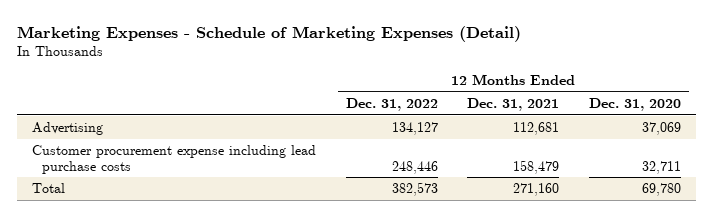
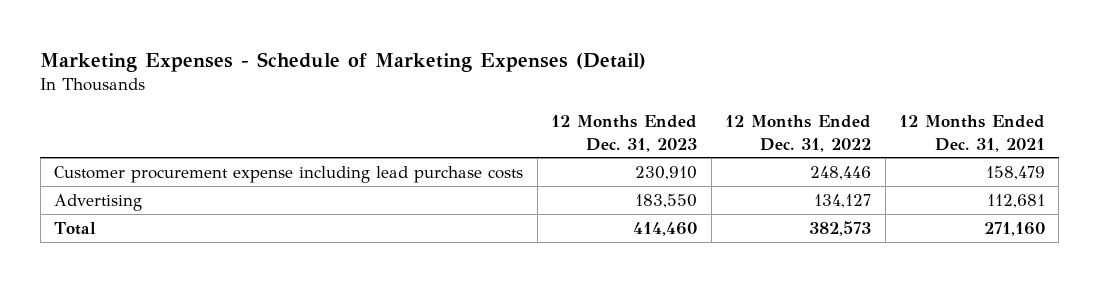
- | 12 Months Ended Dec. 31, 2022 | 12 Months Ended Dec. 31, 2021 | 12 Months Ended Dec. 31, 2020
+ | 12 Months Ended Dec. 31, 2023 | 12 Months Ended Dec. 31, 2022 | 12 Months Ended Dec. 31, 2021
moved down: Advertising | 183,550 | 134,127 | 112,681

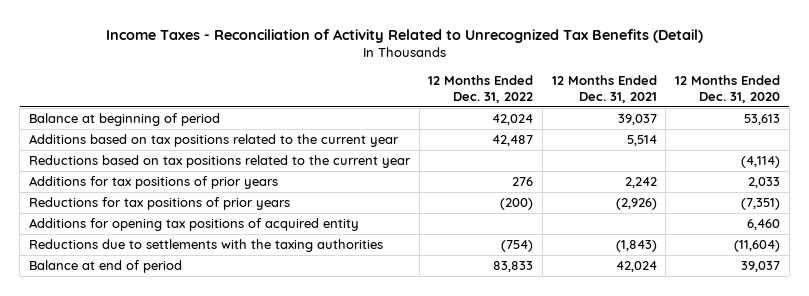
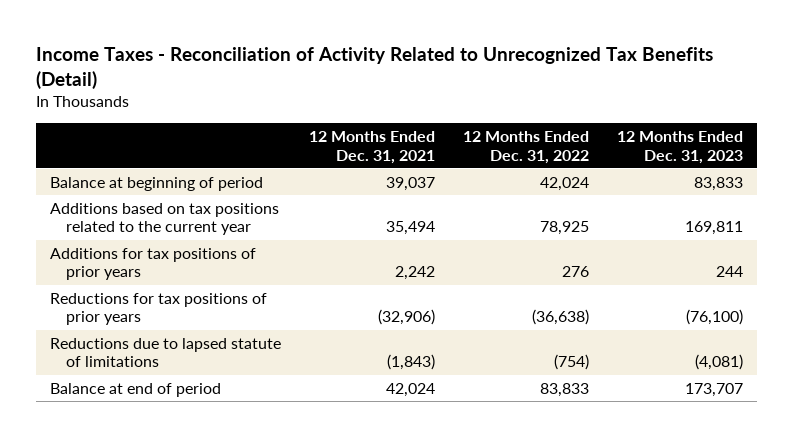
- | 12 Months Ended Dec. 31, 2022 | 12 Months Ended Dec. 31, 2021 | 12 Months Ended Dec. 31, 2020
+ | 12 Months Ended Dec. 31, 2021 | 12 Months Ended Dec. 31, 2022 | 12 Months Ended Dec. 31, 2023
- Additions based on tax positions related to the current year | 42,487 | 5,514 |
- Reductions based on tax positions related to the current year | | | (4,114)
+ Additions based on tax positions related to the current year | 35,494 | 78,925 | 169,811
- Reductions for tax positions of prior years | (200) | (2,926) | (7,351)
- Additions for opening tax positions of acquired entity | | | 6,460
- Reductions due to settlements with the taxing authorities | (754) | (1,843) | (11,604)
+ Reductions for tax positions of prior years | (32,906) | (36,638) | (76,100)
+ Reductions due to lapsed statute of limitations | (1,843) | (754) | (4,081)

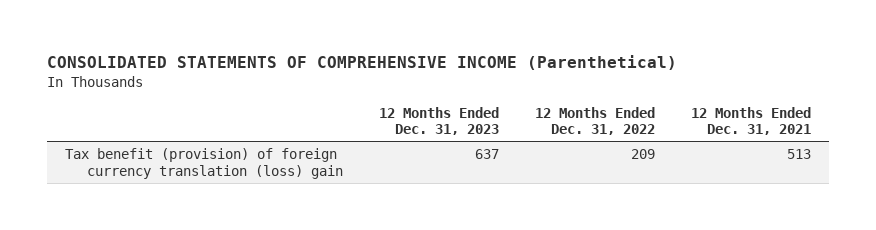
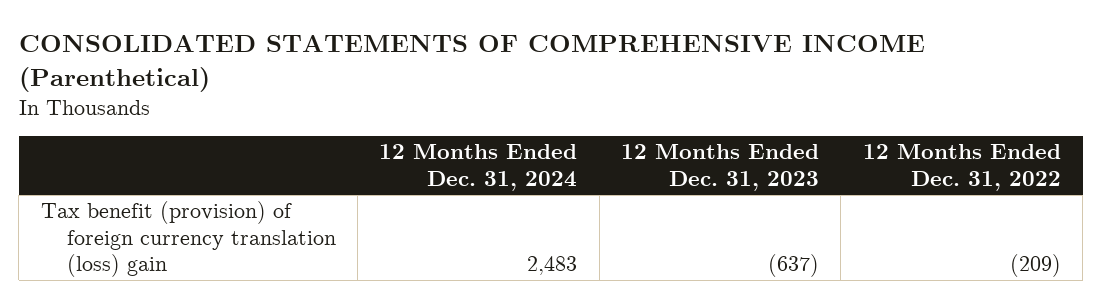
- | 12 Months Ended Dec. 31, 2023 | 12 Months Ended Dec. 31, 2022 | 12 Months Ended Dec. 31, 2021
+ | 12 Months Ended Dec. 31, 2024 | 12 Months Ended Dec. 31, 2023 | 12 Months Ended Dec. 31, 2022
- Tax benefit (provision) of foreign currency translation (loss) gain | 637 | 209 | 513
+ Tax benefit (provision) of foreign currency translation (loss) gain | 2,483 | (637) | (209)

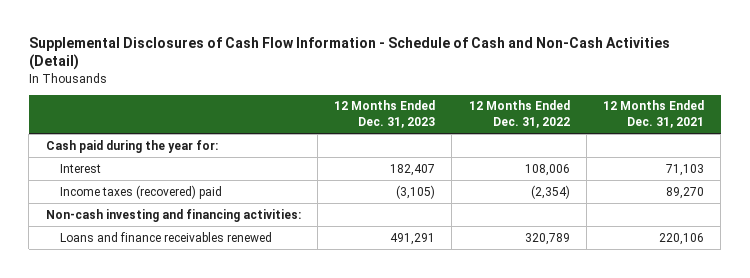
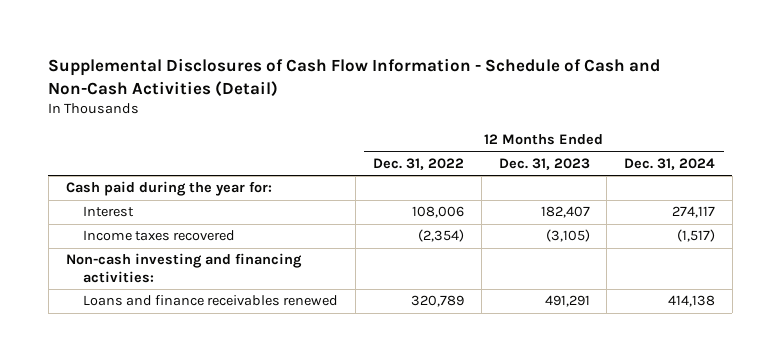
- | 12 Months Ended Dec. 31, 2023 | 12 Months Ended Dec. 31, 2022 | 12 Months Ended Dec. 31, 2021
+ | 12 Months Ended Dec. 31, 2022 | 12 Months Ended Dec. 31, 2023 | 12 Months Ended Dec. 31, 2024
- Income taxes (recovered) paid | (3,105) | (2,354) | 89,270
+ Income taxes recovered | (2,354) | (3,105) | (1,517)

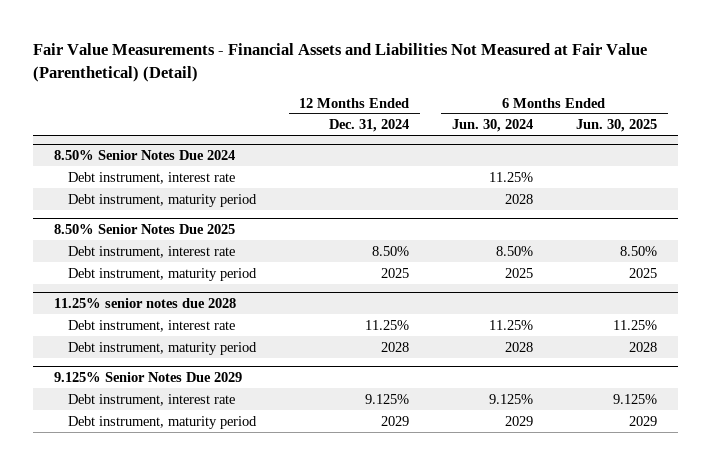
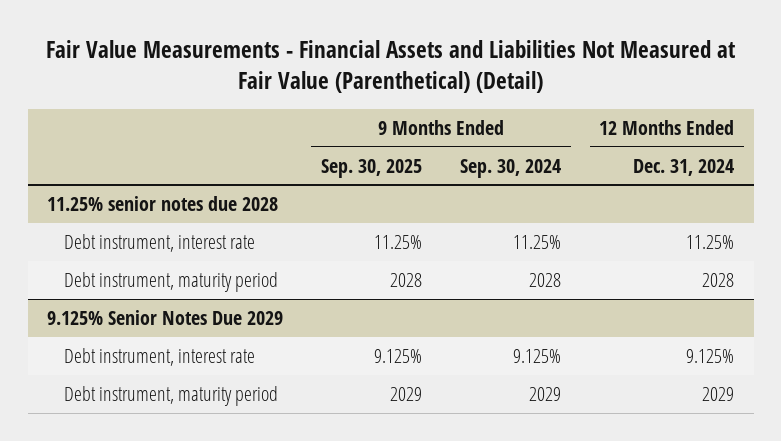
- | 12 Months Ended Dec. 31, 2024 | 6 Months Ended Jun. 30, 2024 | 6 Months Ended Jun. 30, 2025
+ | 9 Months Ended Sep. 30, 2025 | 9 Months Ended Sep. 30, 2024 | 12 Months Ended Dec. 31, 2024
- 8.50% Senior Notes Due 2024
- Debt instrument, interest rate | | 11.25% |
- Debt instrument, maturity period | | 2028 |
- 8.50% Senior Notes Due 2025
- Debt instrument, interest rate | 8.50% | 8.50% | 8.50%
- Debt instrument, maturity period | 2025 | 2025 | 2025

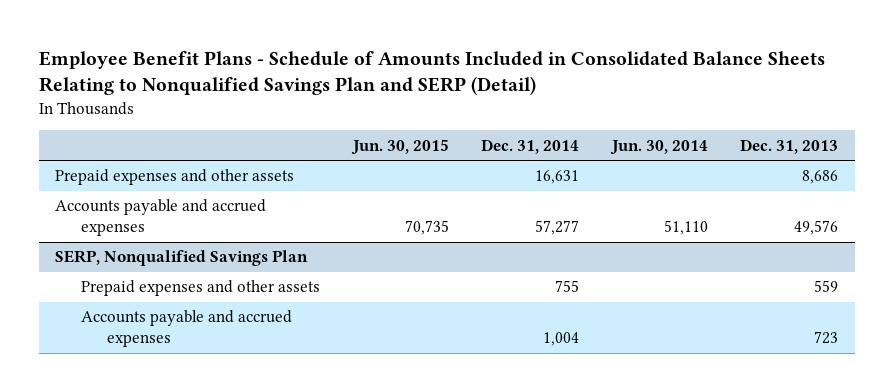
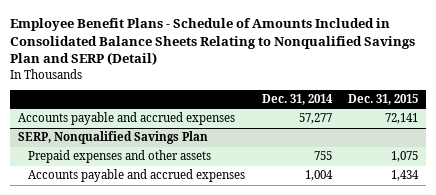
- | Jun. 30, 2015 | Dec. 31, 2014 | Jun. 30, 2014 | Dec. 31, 2013
+ | Dec. 31, 2014 | Dec. 31, 2015
- Prepaid expenses and other assets | | 16,631 | | 8,686

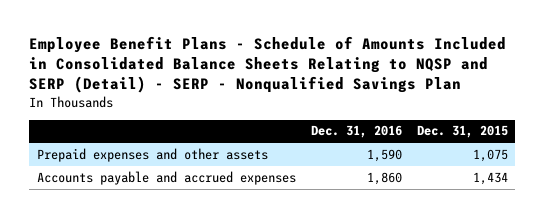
- Employee Benefit Plans - Schedule of Amounts Included in Consolidated Balance Sheets Relating to Nonqualified Savings Plan and SERP (Detail)
+ Employee Benefit Plans - Schedule of Amounts Included in Consolidated Balance Sheets Relating to NQSP and SERP (Detail) - SERP - Nonqualified Savings Plan
- | Dec. 31, 2014 | Dec. 31, 2015
+ | Dec. 31, 2016 | Dec. 31, 2015
- Accounts payable and accrued expenses | 57,277 | 72,141
- SERP, Nonqualified Savings Plan

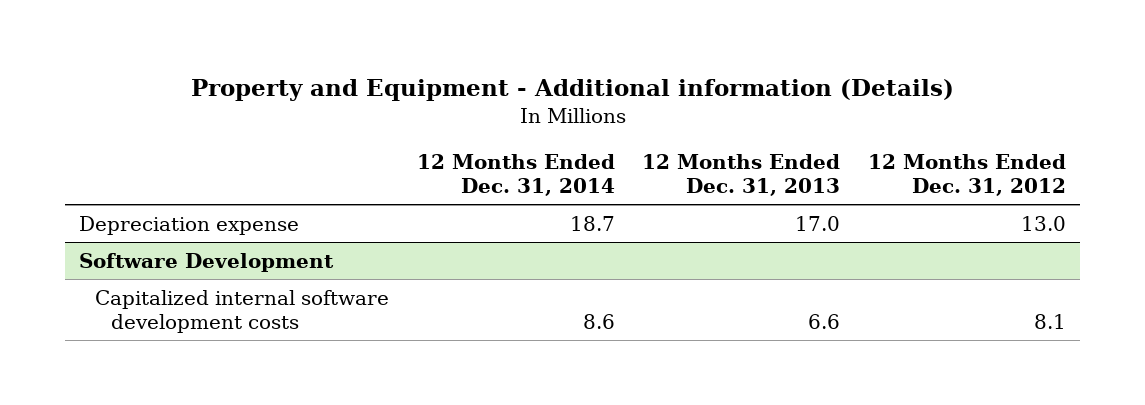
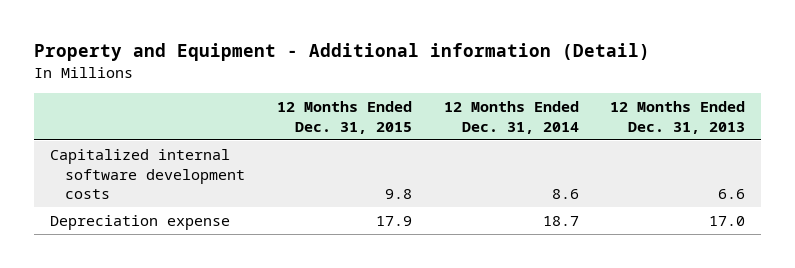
- Property and Equipment - Additional information (Details)
+ Property and Equipment - Additional information (Detail)
- | 12 Months Ended Dec. 31, 2014 | 12 Months Ended Dec. 31, 2013 | 12 Months Ended Dec. 31, 2012
+ | 12 Months Ended Dec. 31, 2015 | 12 Months Ended Dec. 31, 2014 | 12 Months Ended Dec. 31, 2013
- Software Development
moved down: Depreciation expense | 17.9 | 18.7 | 17.0

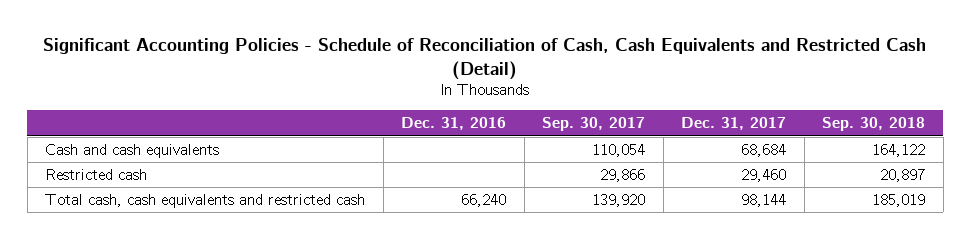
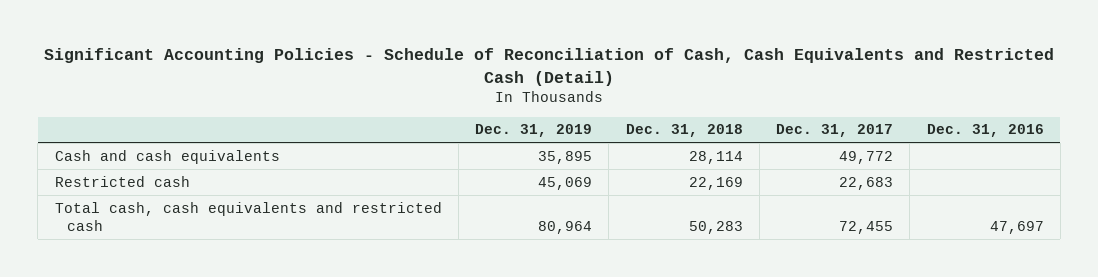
- | Dec. 31, 2016 | Sep. 30, 2017 | Dec. 31, 2017 | Sep. 30, 2018
+ | Dec. 31, 2019 | Dec. 31, 2018 | Dec. 31, 2017 | Dec. 31, 2016
- Cash and cash equivalents | | 110,054 | 68,684 | 164,122
- Restricted cash | | 29,866 | 29,460 | 20,897
- Total cash, cash equivalents and restricted cash | 66,240 | 139,920 | 98,144 | 185,019
+ Cash and cash equivalents | 35,895 | 28,114 | 49,772 |
+ Restricted cash | 45,069 | 22,169 | 22,683 |
+ Total cash, cash equivalents and restricted cash | 80,964 | 50,283 | 72,455 | 47,697

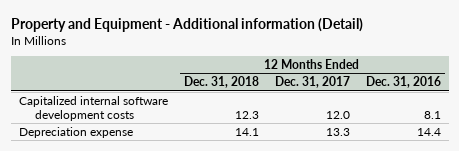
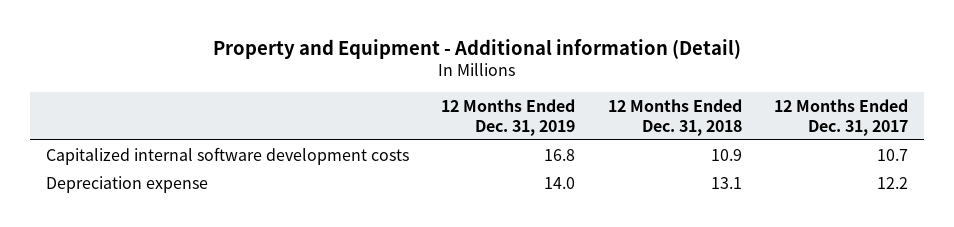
- | 12 Months Ended Dec. 31, 2018 | 12 Months Ended Dec. 31, 2017 | 12 Months Ended Dec. 31, 2016
+ | 12 Months Ended Dec. 31, 2019 | 12 Months Ended Dec. 31, 2018 | 12 Months Ended Dec. 31, 2017
- Capitalized internal software development costs | 12.3 | 12.0 | 8.1
- Depreciation expense | 14.1 | 13.3 | 14.4
+ Capitalized internal software development costs | 16.8 | 10.9 | 10.7
+ Depreciation expense | 14.0 | 13.1 | 12.2

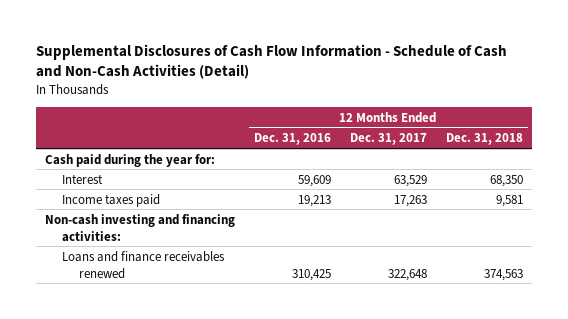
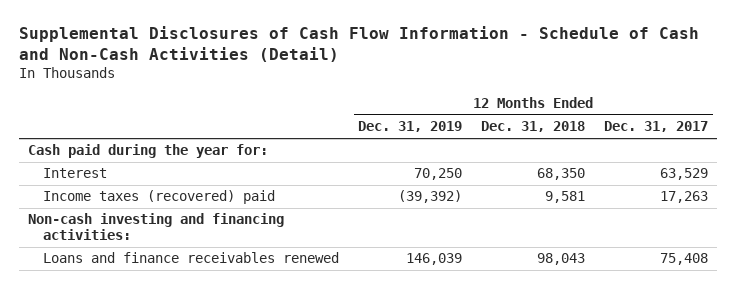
- | 12 Months Ended Dec. 31, 2016 | 12 Months Ended Dec. 31, 2017 | 12 Months Ended Dec. 31, 2018
+ | 12 Months Ended Dec. 31, 2019 | 12 Months Ended Dec. 31, 2018 | 12 Months Ended Dec. 31, 2017
- Income taxes paid | 19,213 | 17,263 | 9,581
+ Income taxes (recovered) paid | (39,392) | 9,581 | 17,263
- Loans and finance receivables renewed | 310,425 | 322,648 | 374,563
+ Loans and finance receivables renewed | 146,039 | 98,043 | 75,408

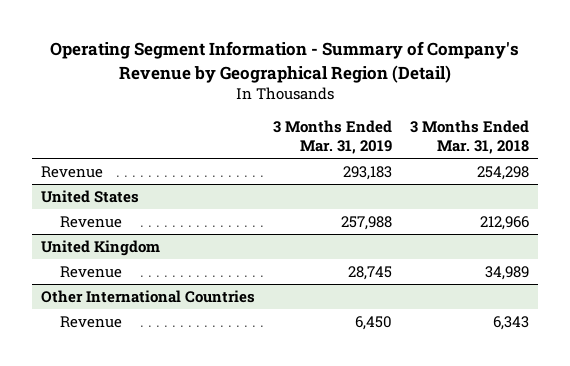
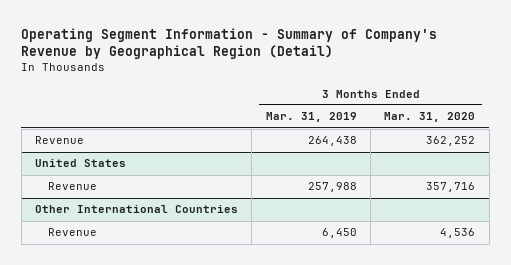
- | 3 Months Ended Mar. 31, 2019 | 3 Months Ended Mar. 31, 2018
+ | 3 Months Ended Mar. 31, 2019 | 3 Months Ended Mar. 31, 2020
- Revenue | 293,183 | 254,298
+ Revenue | 264,438 | 362,252
- United Kingdom
- Revenue | 28,745 | 34,989

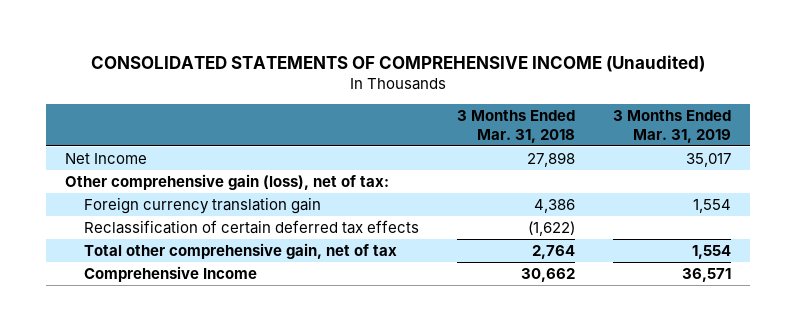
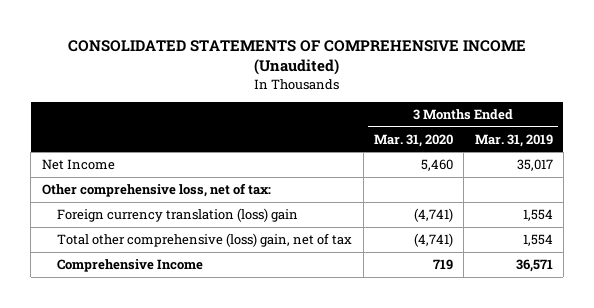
- | 3 Months Ended Mar. 31, 2018 | 3 Months Ended Mar. 31, 2019
+ | 3 Months Ended Mar. 31, 2020 | 3 Months Ended Mar. 31, 2019
- Other comprehensive gain (loss), net of tax:
- Foreign currency translation gain | 4,386 | 1,554
- Reclassification of certain deferred tax effects | (1,622) |
- Total other comprehensive gain, net of tax | 2,764 | 1,554
+ Other comprehensive loss, net of tax:
+ Foreign currency translation (loss) gain | (4,741) | 1,554
+ Total other comprehensive (loss) gain, net of tax | (4,741) | 1,554

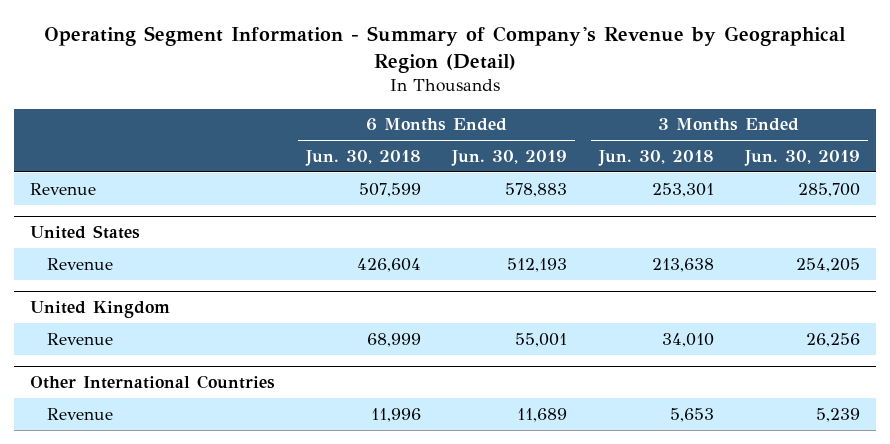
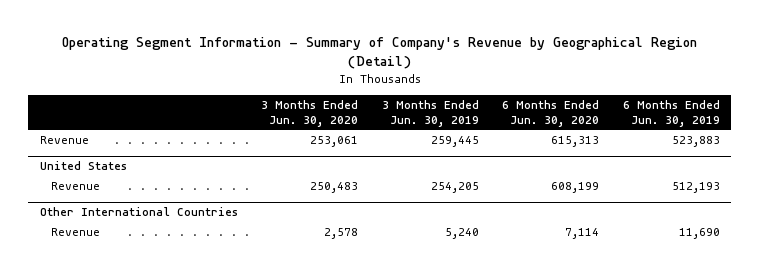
- | 6 Months Ended Jun. 30, 2018 | 6 Months Ended Jun. 30, 2019 | 3 Months Ended Jun. 30, 2018 | 3 Months Ended Jun. 30, 2019
+ | 3 Months Ended Jun. 30, 2020 | 3 Months Ended Jun. 30, 2019 | 6 Months Ended Jun. 30, 2020 | 6 Months Ended Jun. 30, 2019
- Revenue | 507,599 | 578,883 | 253,301 | 285,700
+ Revenue | 253,061 | 259,445 | 615,313 | 523,883
- United Kingdom
- Revenue | 68,999 | 55,001 | 34,010 | 26,256
@ Other International Countries
- Revenue | 11,996 | 11,689 | 5,653 | 5,239
+ Revenue | 2,578 | 5,240 | 7,114 | 11,690

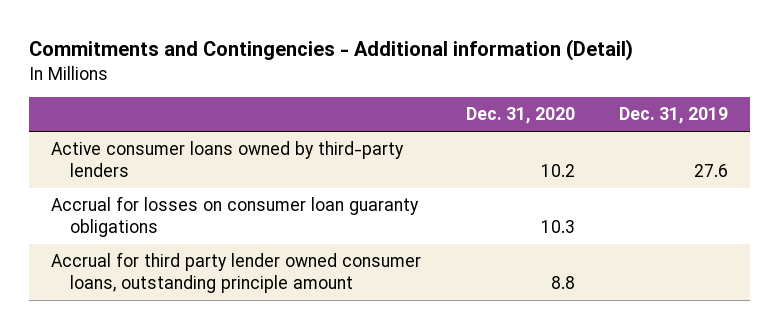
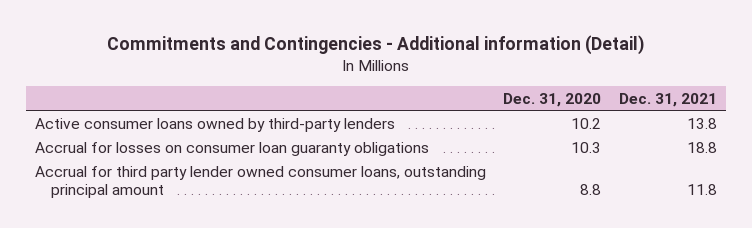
- | Dec. 31, 2020 | Dec. 31, 2019
+ | Dec. 31, 2020 | Dec. 31, 2021
- Accrual for third party lender owned consumer loans, outstanding principle amount | 8.8 |
+ Accrual for third party lender owned consumer loans, outstanding principal amount | 8.8 | 11.8

